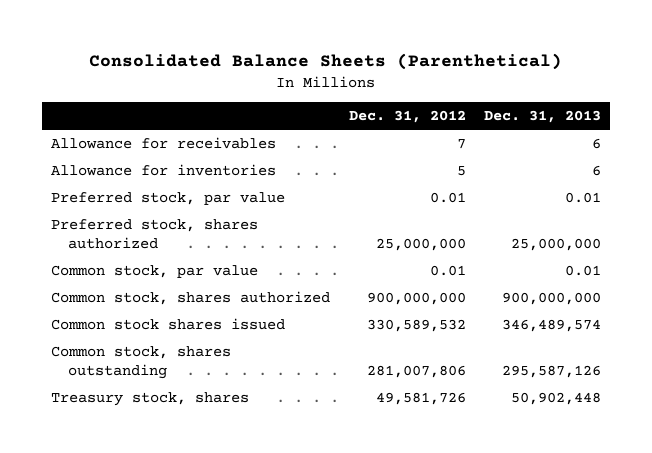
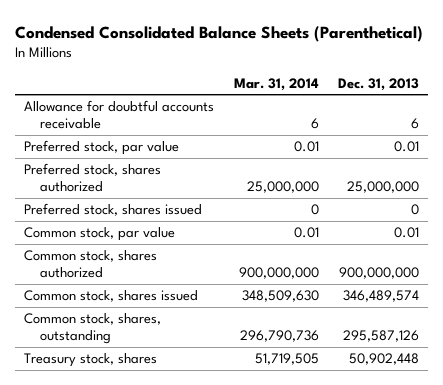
- Consolidated Balance Sheets (Parenthetical)
+ Condensed Consolidated Balance Sheets (Parenthetical)
- | Dec. 31, 2012 | Dec. 31, 2013
+ | Mar. 31, 2014 | Dec. 31, 2013
- Allowance for receivables | 7 | 6
- Allowance for inventories | 5 | 6
+ Allowance for doubtful accounts receivable | 6 | 6
+ Preferred stock, shares issued | 0 | 0
- Common stock shares issued | 330,589,532 | 346,489,574
- Common stock, shares outstanding | 281,007,806 | 295,587,126
+ Common stock, shares issued | 348,509,630 | 346,489,574
+ Common stock, shares, outstanding | 296,790,736 | 295,587,126

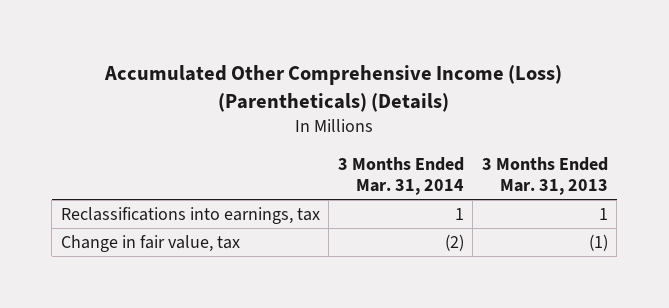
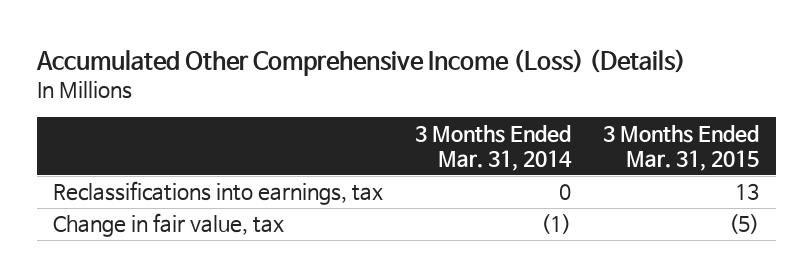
- Accumulated Other Comprehensive Income (Loss) (Parentheticals) (Details)
+ Accumulated Other Comprehensive Income (Loss) (Details)
- | 3 Months Ended Mar. 31, 2014 | 3 Months Ended Mar. 31, 2013
+ | 3 Months Ended Mar. 31, 2014 | 3 Months Ended Mar. 31, 2015
- Reclassifications into earnings, tax | 1 | 1
- Change in fair value, tax | (2) | (1)
+ Reclassifications into earnings, tax | 0 | 13
+ Change in fair value, tax | (1) | (5)

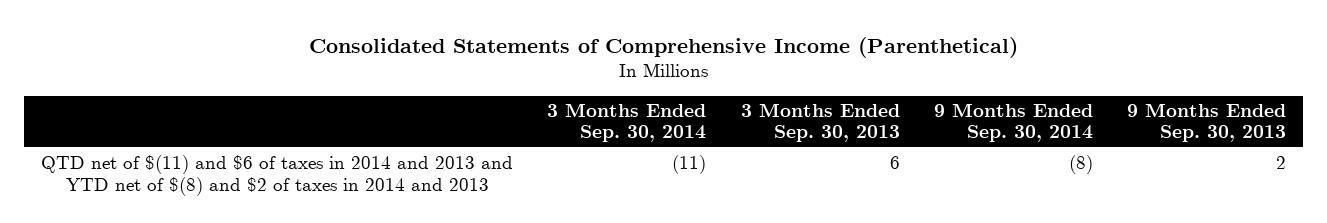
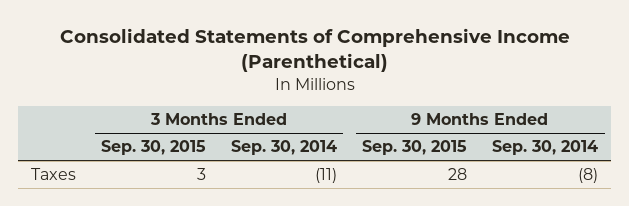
- | 3 Months Ended Sep. 30, 2014 | 3 Months Ended Sep. 30, 2013 | 9 Months Ended Sep. 30, 2014 | 9 Months Ended Sep. 30, 2013
+ | 3 Months Ended Sep. 30, 2015 | 3 Months Ended Sep. 30, 2014 | 9 Months Ended Sep. 30, 2015 | 9 Months Ended Sep. 30, 2014
- QTD net of $(11) and $6 of taxes in 2014 and 2013 and YTD net of $(8) and $2 of taxes in 2014 and 2013 | (11) | 6 | (8) | 2
+ Taxes | 3 | (11) | 28 | (8)

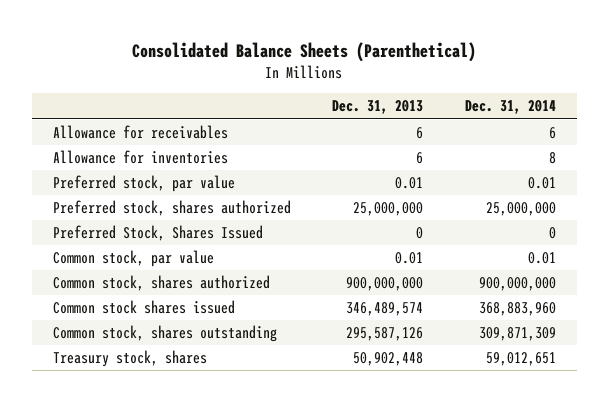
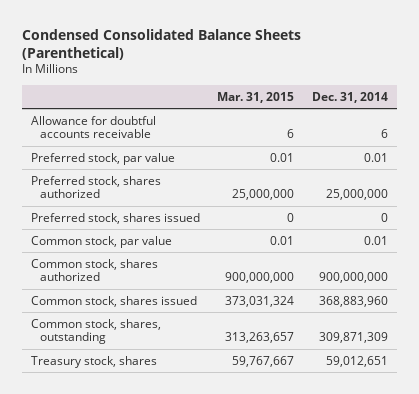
- Consolidated Balance Sheets (Parenthetical)
+ Condensed Consolidated Balance Sheets (Parenthetical)
- | Dec. 31, 2013 | Dec. 31, 2014
+ | Mar. 31, 2015 | Dec. 31, 2014
- Allowance for receivables | 6 | 6
- Allowance for inventories | 6 | 8
+ Allowance for doubtful accounts receivable | 6 | 6
- Preferred Stock, Shares Issued | 0 | 0
+ Preferred stock, shares issued | 0 | 0
- Common stock shares issued | 346,489,574 | 368,883,960
- Common stock, shares outstanding | 295,587,126 | 309,871,309
+ Common stock, shares issued | 373,031,324 | 368,883,960
+ Common stock, shares, outstanding | 313,263,657 | 309,871,309

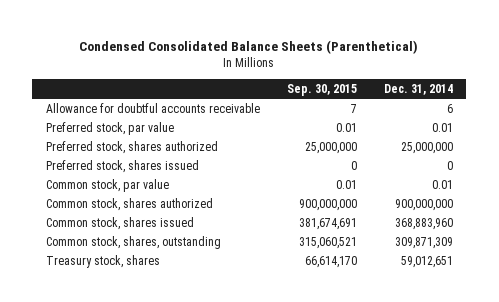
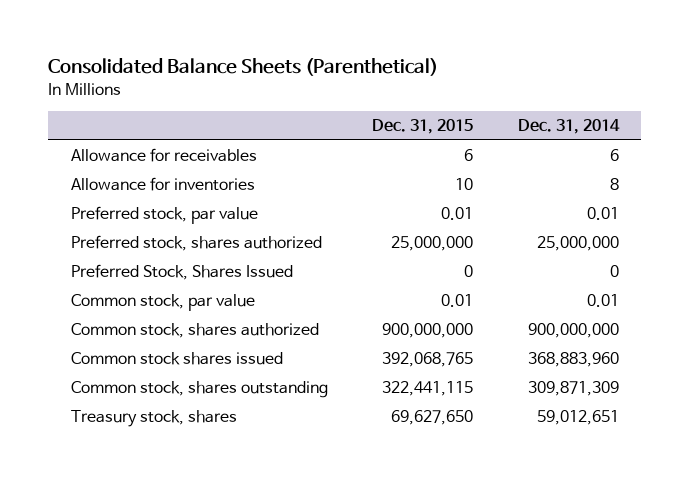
- Condensed Consolidated Balance Sheets (Parenthetical)
+ Consolidated Balance Sheets (Parenthetical)
- | Sep. 30, 2015 | Dec. 31, 2014
+ | Dec. 31, 2015 | Dec. 31, 2014
- Allowance for doubtful accounts receivable | 7 | 6
+ Allowance for receivables | 6 | 6
+ Allowance for inventories | 10 | 8
- Preferred stock, shares issued | 0 | 0
+ Preferred Stock, Shares Issued | 0 | 0
- Common stock, shares issued | 381,674,691 | 368,883,960
- Common stock, shares, outstanding | 315,060,521 | 309,871,309
+ Common stock shares issued | 392,068,765 | 368,883,960
+ Common stock, shares outstanding | 322,441,115 | 309,871,309

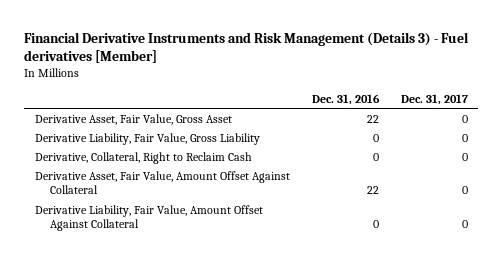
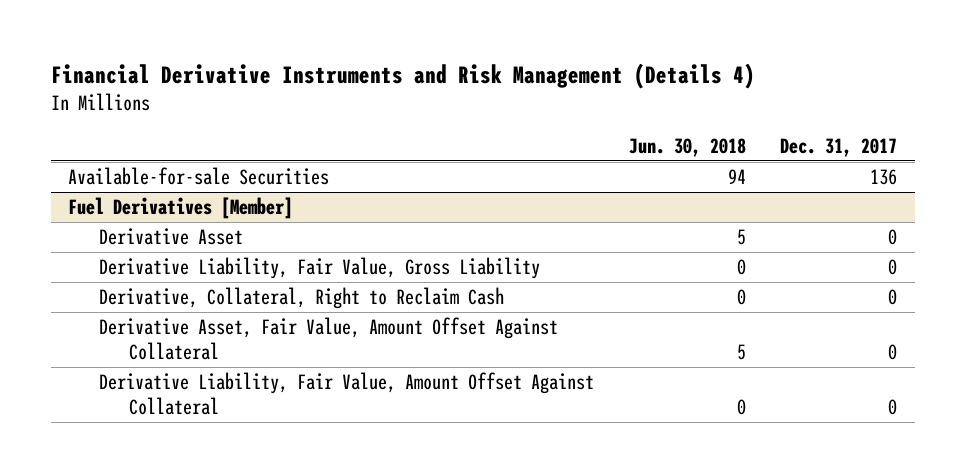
- Financial Derivative Instruments and Risk Management (Details 3) - Fuel derivatives [Member]
+ Financial Derivative Instruments and Risk Management (Details 4)
- | Dec. 31, 2016 | Dec. 31, 2017
+ | Jun. 30, 2018 | Dec. 31, 2017
- Derivative Asset, Fair Value, Gross Asset | 22 | 0
+ Available-for-sale Securities | 94 | 136
+ Fuel Derivatives [Member]
+ Derivative Asset | 5 | 0

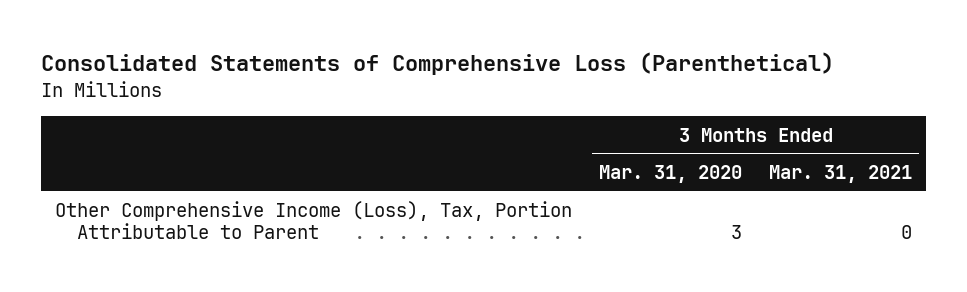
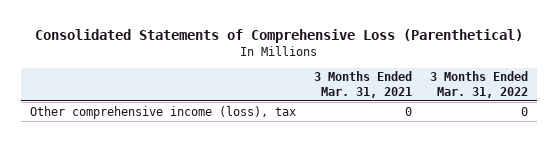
- | 3 Months Ended Mar. 31, 2020 | 3 Months Ended Mar. 31, 2021
+ | 3 Months Ended Mar. 31, 2021 | 3 Months Ended Mar. 31, 2022
- Other Comprehensive Income (Loss), Tax, Portion Attributable to Parent | 3 | 0
+ Other comprehensive income (loss), tax | 0 | 0

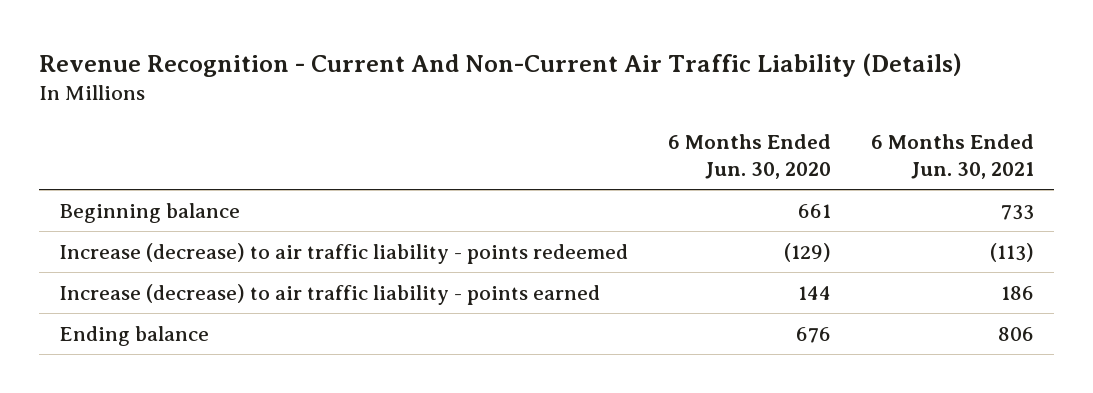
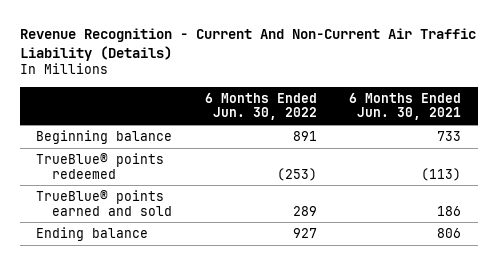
- | 6 Months Ended Jun. 30, 2020 | 6 Months Ended Jun. 30, 2021
+ | 6 Months Ended Jun. 30, 2022 | 6 Months Ended Jun. 30, 2021
- Increase (decrease) to air traffic liability - points redeemed | (129) | (113)
- Increase (decrease) to air traffic liability - points earned | 144 | 186
+ TrueBlue® points redeemed | (253) | (113)
+ TrueBlue® points earned and sold | 289 | 186

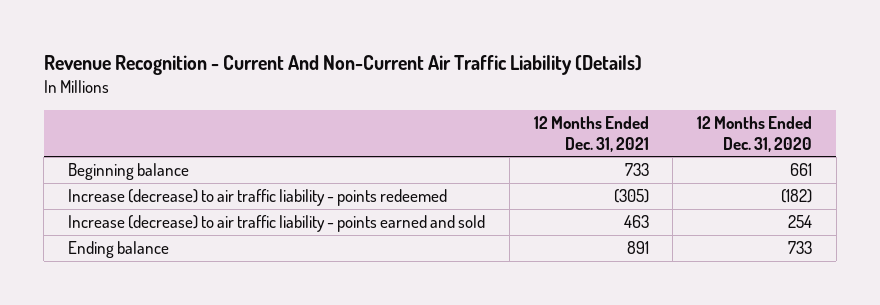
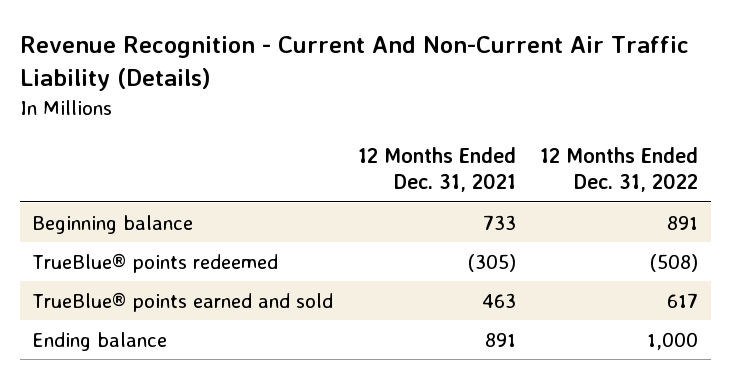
- | 12 Months Ended Dec. 31, 2021 | 12 Months Ended Dec. 31, 2020
+ | 12 Months Ended Dec. 31, 2021 | 12 Months Ended Dec. 31, 2022
- Increase (decrease) to air traffic liability - points redeemed | (305) | (182)
- Increase (decrease) to air traffic liability - points earned and sold | 463 | 254
+ TrueBlue® points redeemed | (305) | (508)
+ TrueBlue® points earned and sold | 463 | 617

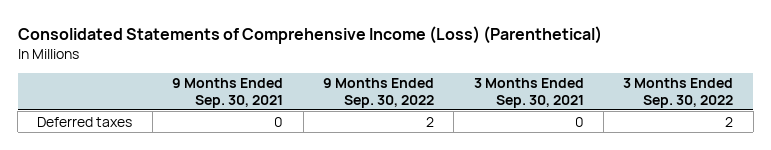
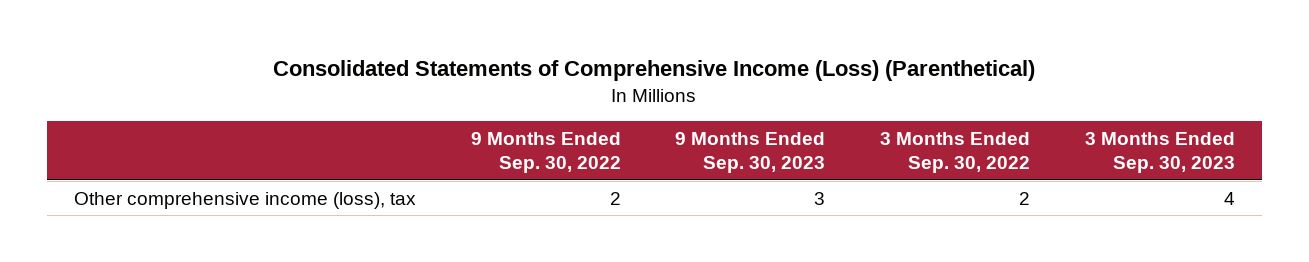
- | 9 Months Ended Sep. 30, 2021 | 9 Months Ended Sep. 30, 2022 | 3 Months Ended Sep. 30, 2021 | 3 Months Ended Sep. 30, 2022
+ | 9 Months Ended Sep. 30, 2022 | 9 Months Ended Sep. 30, 2023 | 3 Months Ended Sep. 30, 2022 | 3 Months Ended Sep. 30, 2023
- Deferred taxes | 0 | 2 | 0 | 2
+ Other comprehensive income (loss), tax | 2 | 3 | 2 | 4

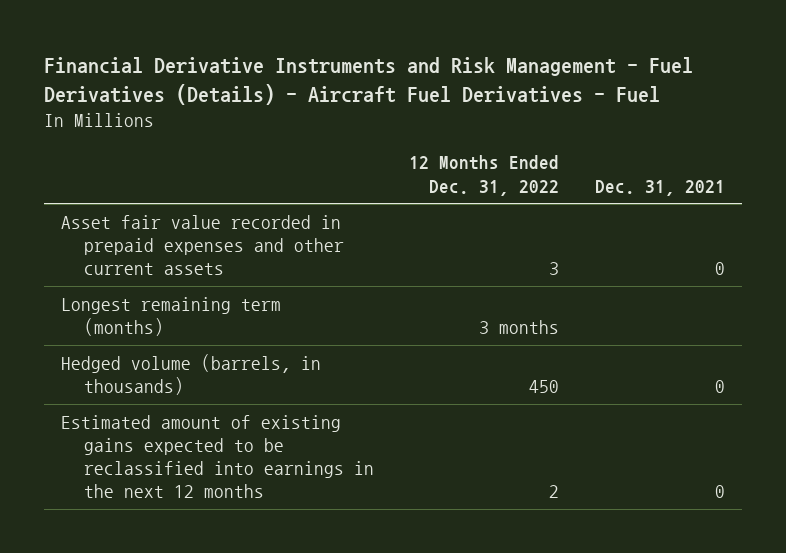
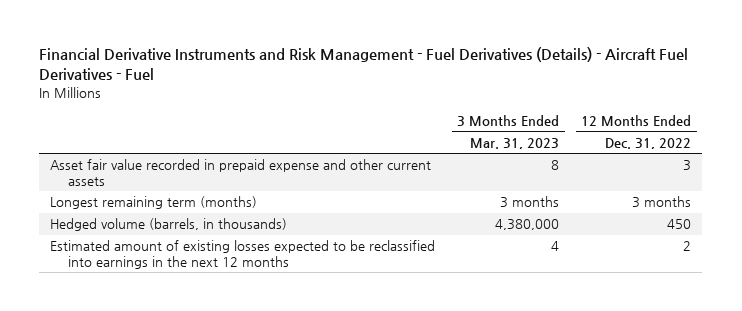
- | 12 Months Ended Dec. 31, 2022 | Dec. 31, 2021
+ | 3 Months Ended Mar. 31, 2023 | 12 Months Ended Dec. 31, 2022
- Asset fair value recorded in prepaid expenses and other current assets | 3 | 0
+ Asset fair value recorded in prepaid expense and other current assets | 8 | 3
- Estimated amount of existing gains expected to be reclassified into earnings in the next 12 months | 2 | 0
+ Estimated amount of existing losses expected to be reclassified into earnings in the next 12 months | 4 | 2

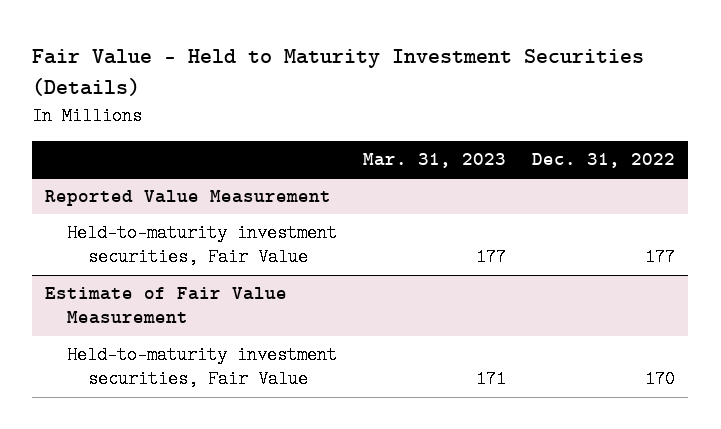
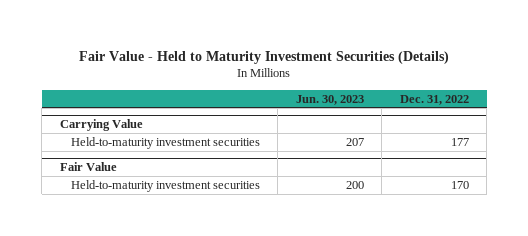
- | Mar. 31, 2023 | Dec. 31, 2022
+ | Jun. 30, 2023 | Dec. 31, 2022
- Reported Value Measurement
- Held-to-maturity investment securities, Fair Value | 177 | 177
- Estimate of Fair Value Measurement
- Held-to-maturity investment securities, Fair Value | 171 | 170
+ Carrying Value
+ Held-to-maturity investment securities | 207 | 177
+ Fair Value
+ Held-to-maturity investment securities | 200 | 170

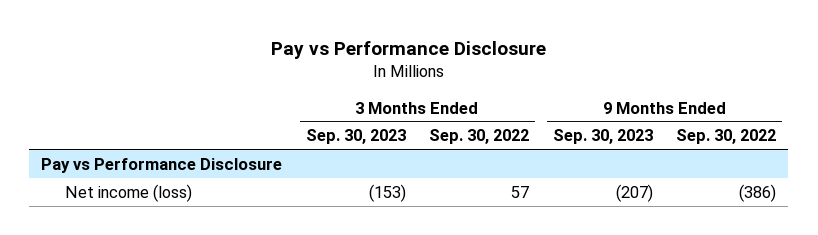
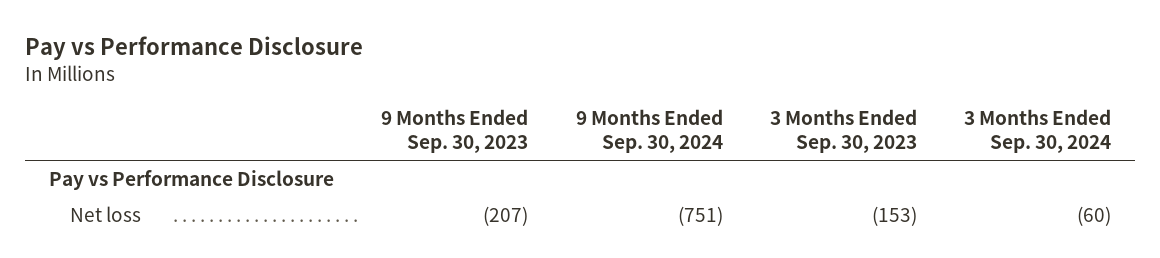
- | 3 Months Ended Sep. 30, 2023 | 3 Months Ended Sep. 30, 2022 | 9 Months Ended Sep. 30, 2023 | 9 Months Ended Sep. 30, 2022
+ | 9 Months Ended Sep. 30, 2023 | 9 Months Ended Sep. 30, 2024 | 3 Months Ended Sep. 30, 2023 | 3 Months Ended Sep. 30, 2024
- Net income (loss) | (153) | 57 | (207) | (386)
+ Net loss | (207) | (751) | (153) | (60)

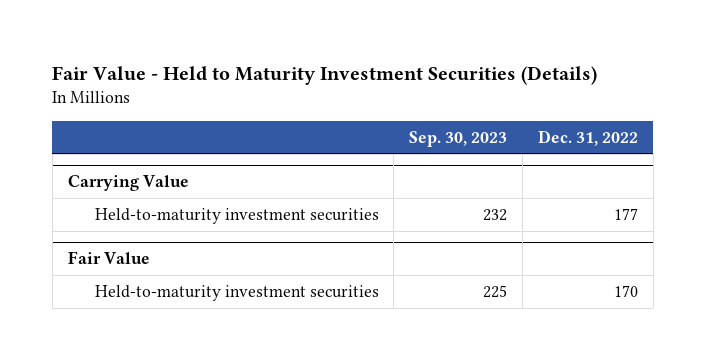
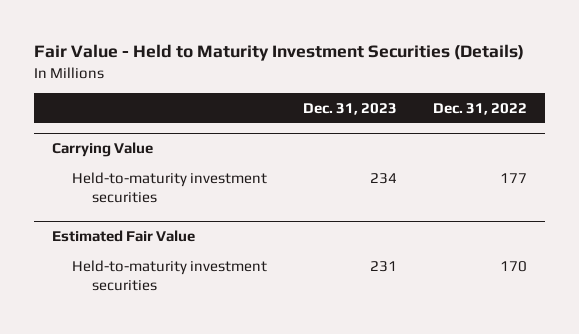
- | Sep. 30, 2023 | Dec. 31, 2022
+ | Dec. 31, 2023 | Dec. 31, 2022
- Fair Value
+ Estimated Fair Value

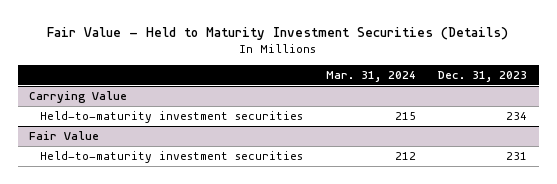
- | Dec. 31, 2023 | Dec. 31, 2022
+ | Mar. 31, 2024 | Dec. 31, 2023
- Estimated Fair Value
+ Fair Value

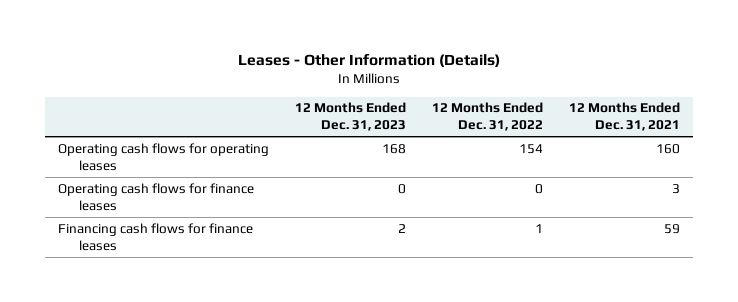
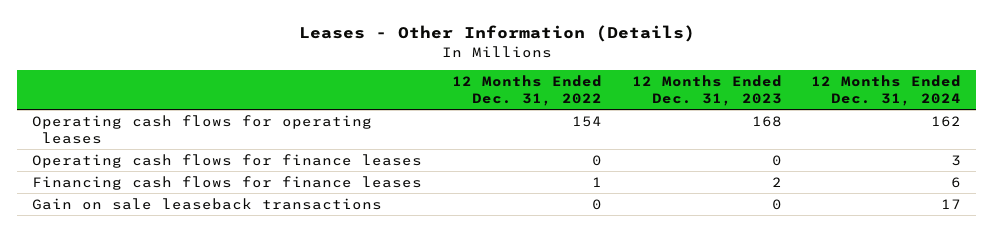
- | 12 Months Ended Dec. 31, 2023 | 12 Months Ended Dec. 31, 2022 | 12 Months Ended Dec. 31, 2021
+ | 12 Months Ended Dec. 31, 2022 | 12 Months Ended Dec. 31, 2023 | 12 Months Ended Dec. 31, 2024
+ Gain on sale leaseback transactions | 0 | 0 | 17

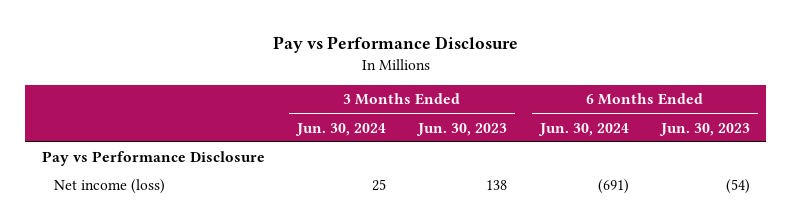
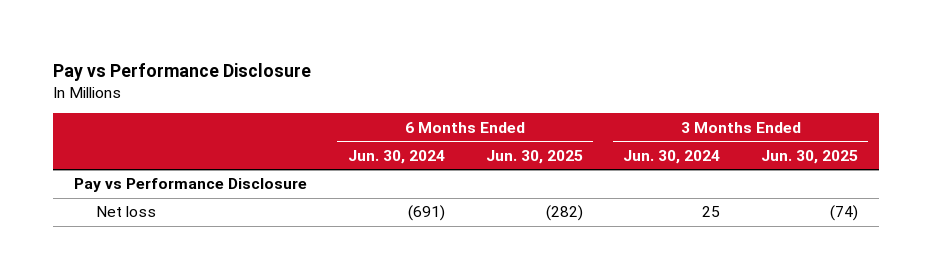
- | 3 Months Ended Jun. 30, 2024 | 3 Months Ended Jun. 30, 2023 | 6 Months Ended Jun. 30, 2024 | 6 Months Ended Jun. 30, 2023
+ | 6 Months Ended Jun. 30, 2024 | 6 Months Ended Jun. 30, 2025 | 3 Months Ended Jun. 30, 2024 | 3 Months Ended Jun. 30, 2025
- Net income (loss) | 25 | 138 | (691) | (54)
+ Net loss | (691) | (282) | 25 | (74)

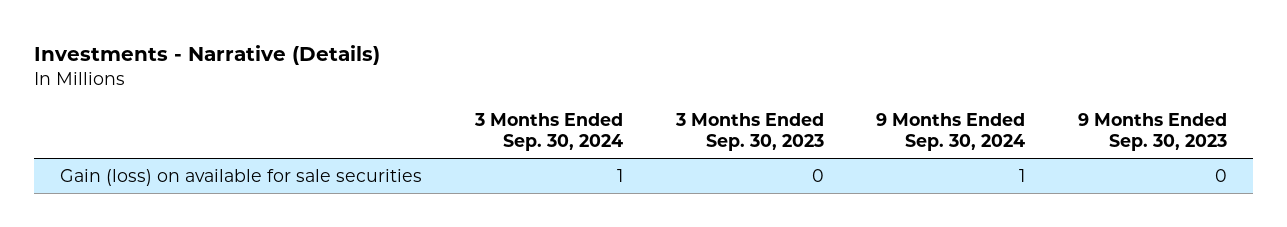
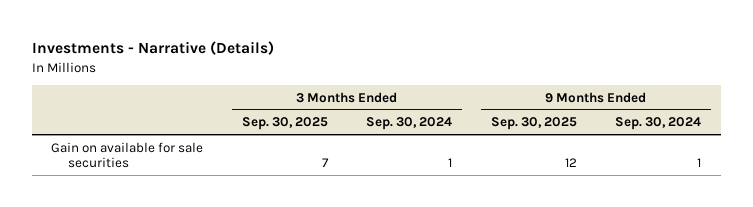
- | 3 Months Ended Sep. 30, 2024 | 3 Months Ended Sep. 30, 2023 | 9 Months Ended Sep. 30, 2024 | 9 Months Ended Sep. 30, 2023
+ | 3 Months Ended Sep. 30, 2025 | 3 Months Ended Sep. 30, 2024 | 9 Months Ended Sep. 30, 2025 | 9 Months Ended Sep. 30, 2024
- Gain (loss) on available for sale securities | 1 | 0 | 1 | 0
+ Gain on available for sale securities | 7 | 1 | 12 | 1

